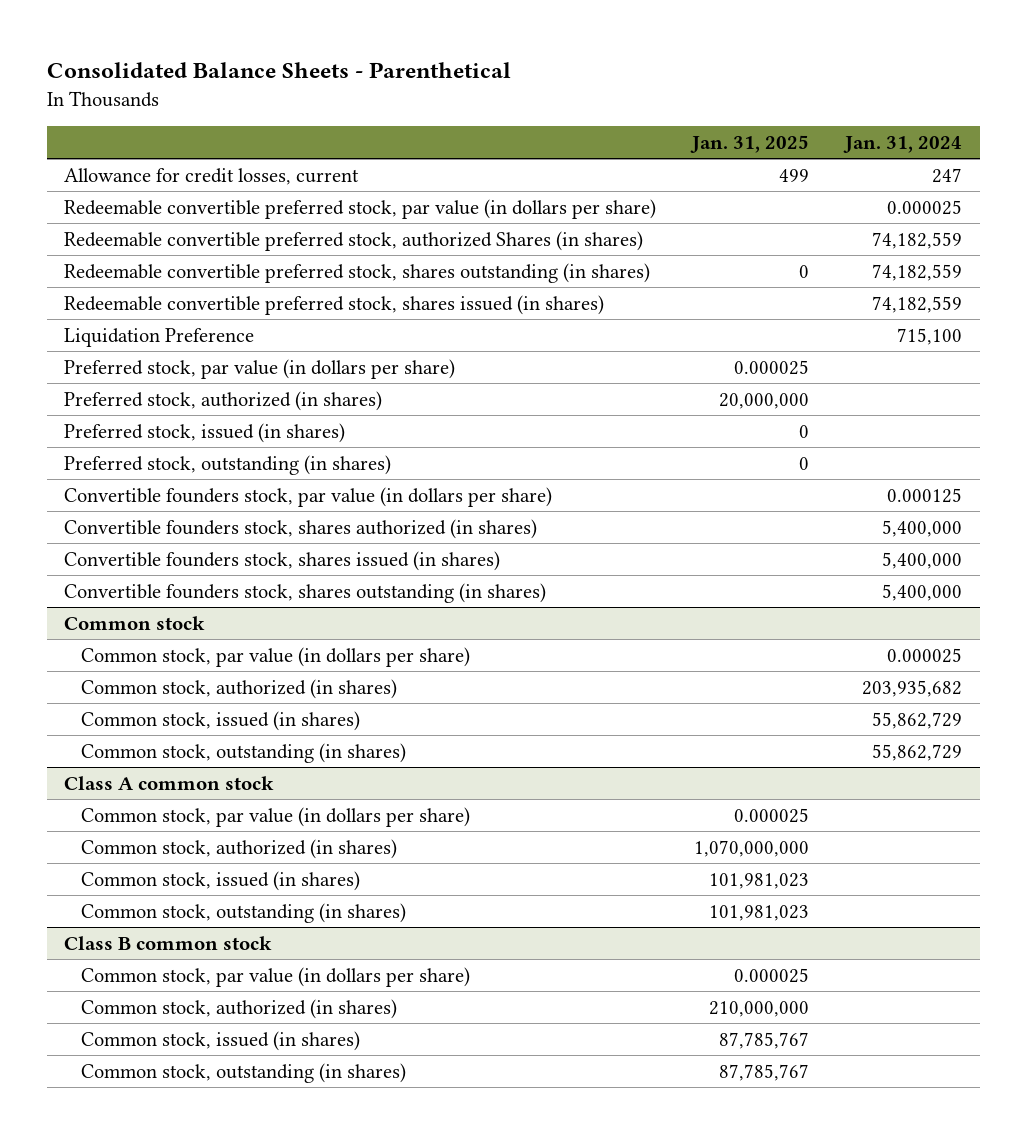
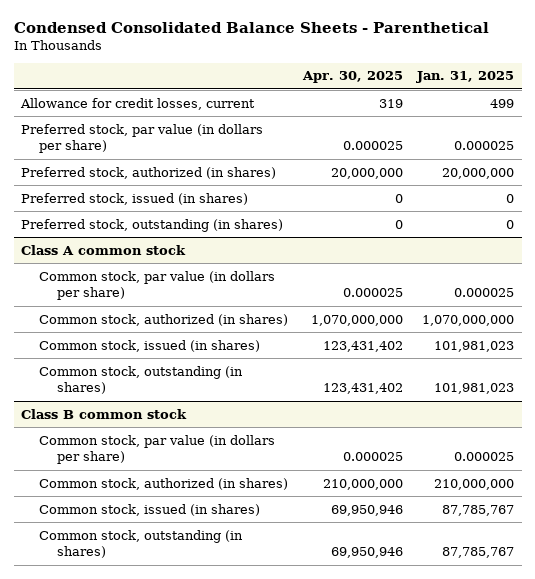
- Consolidated Balance Sheets - Parenthetical
+ Condensed Consolidated Balance Sheets - Parenthetical
- | Jan. 31, 2025 | Jan. 31, 2024
+ | Apr. 30, 2025 | Jan. 31, 2025
- Redeemable convertible preferred stock, par value (in dollars per share) | | 0.000025
- Redeemable convertible preferred stock, authorized Shares (in shares) | | 74,182,559
- Redeemable convertible preferred stock, shares outstanding (in shares) | 0 | 74,182,559
- Redeemable convertible preferred stock, shares issued (in shares) | | 74,182,559
- Liquidation Preference | | 715,100
- Convertible founders stock, par value (in dollars per share) | | 0.000125
- Convertible founders stock, shares authorized (in shares) | | 5,400,000
- Convertible founders stock, shares issued (in shares) | | 5,400,000
- Convertible founders stock, shares outstanding (in shares) | | 5,400,000
- Common stock
- Common stock, par value (in dollars per share) | | 0.000025
- Common stock, authorized (in shares) | | 203,935,682
- Common stock, issued (in shares) | | 55,862,729
- Common stock, outstanding (in shares) | | 55,862,729

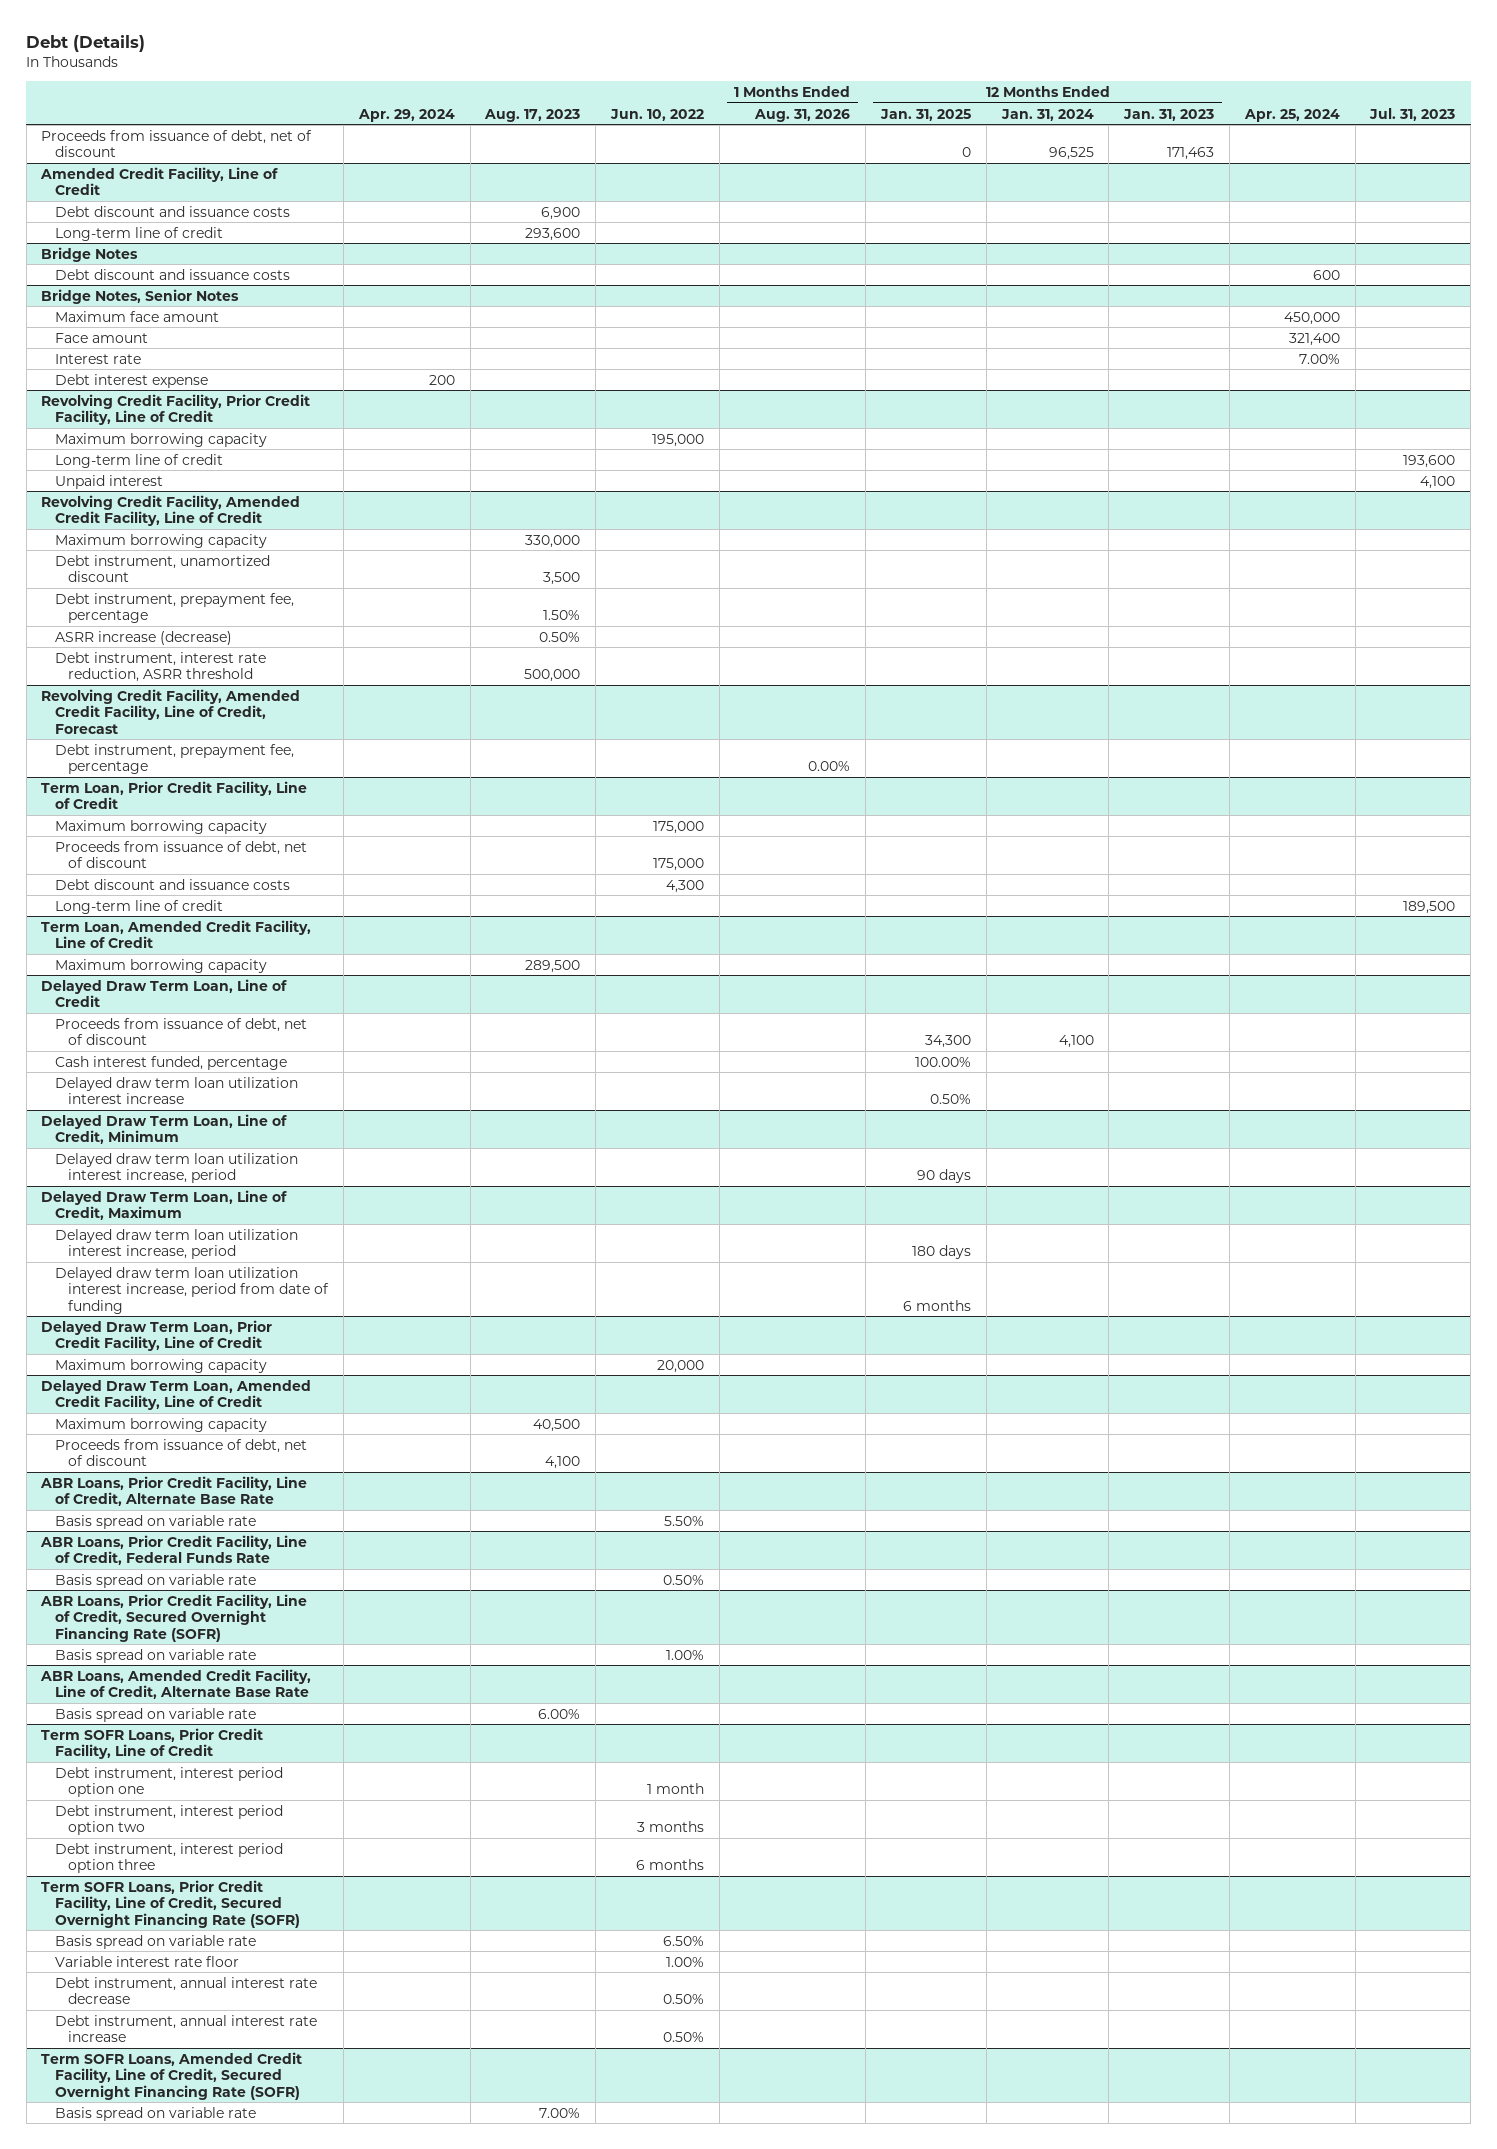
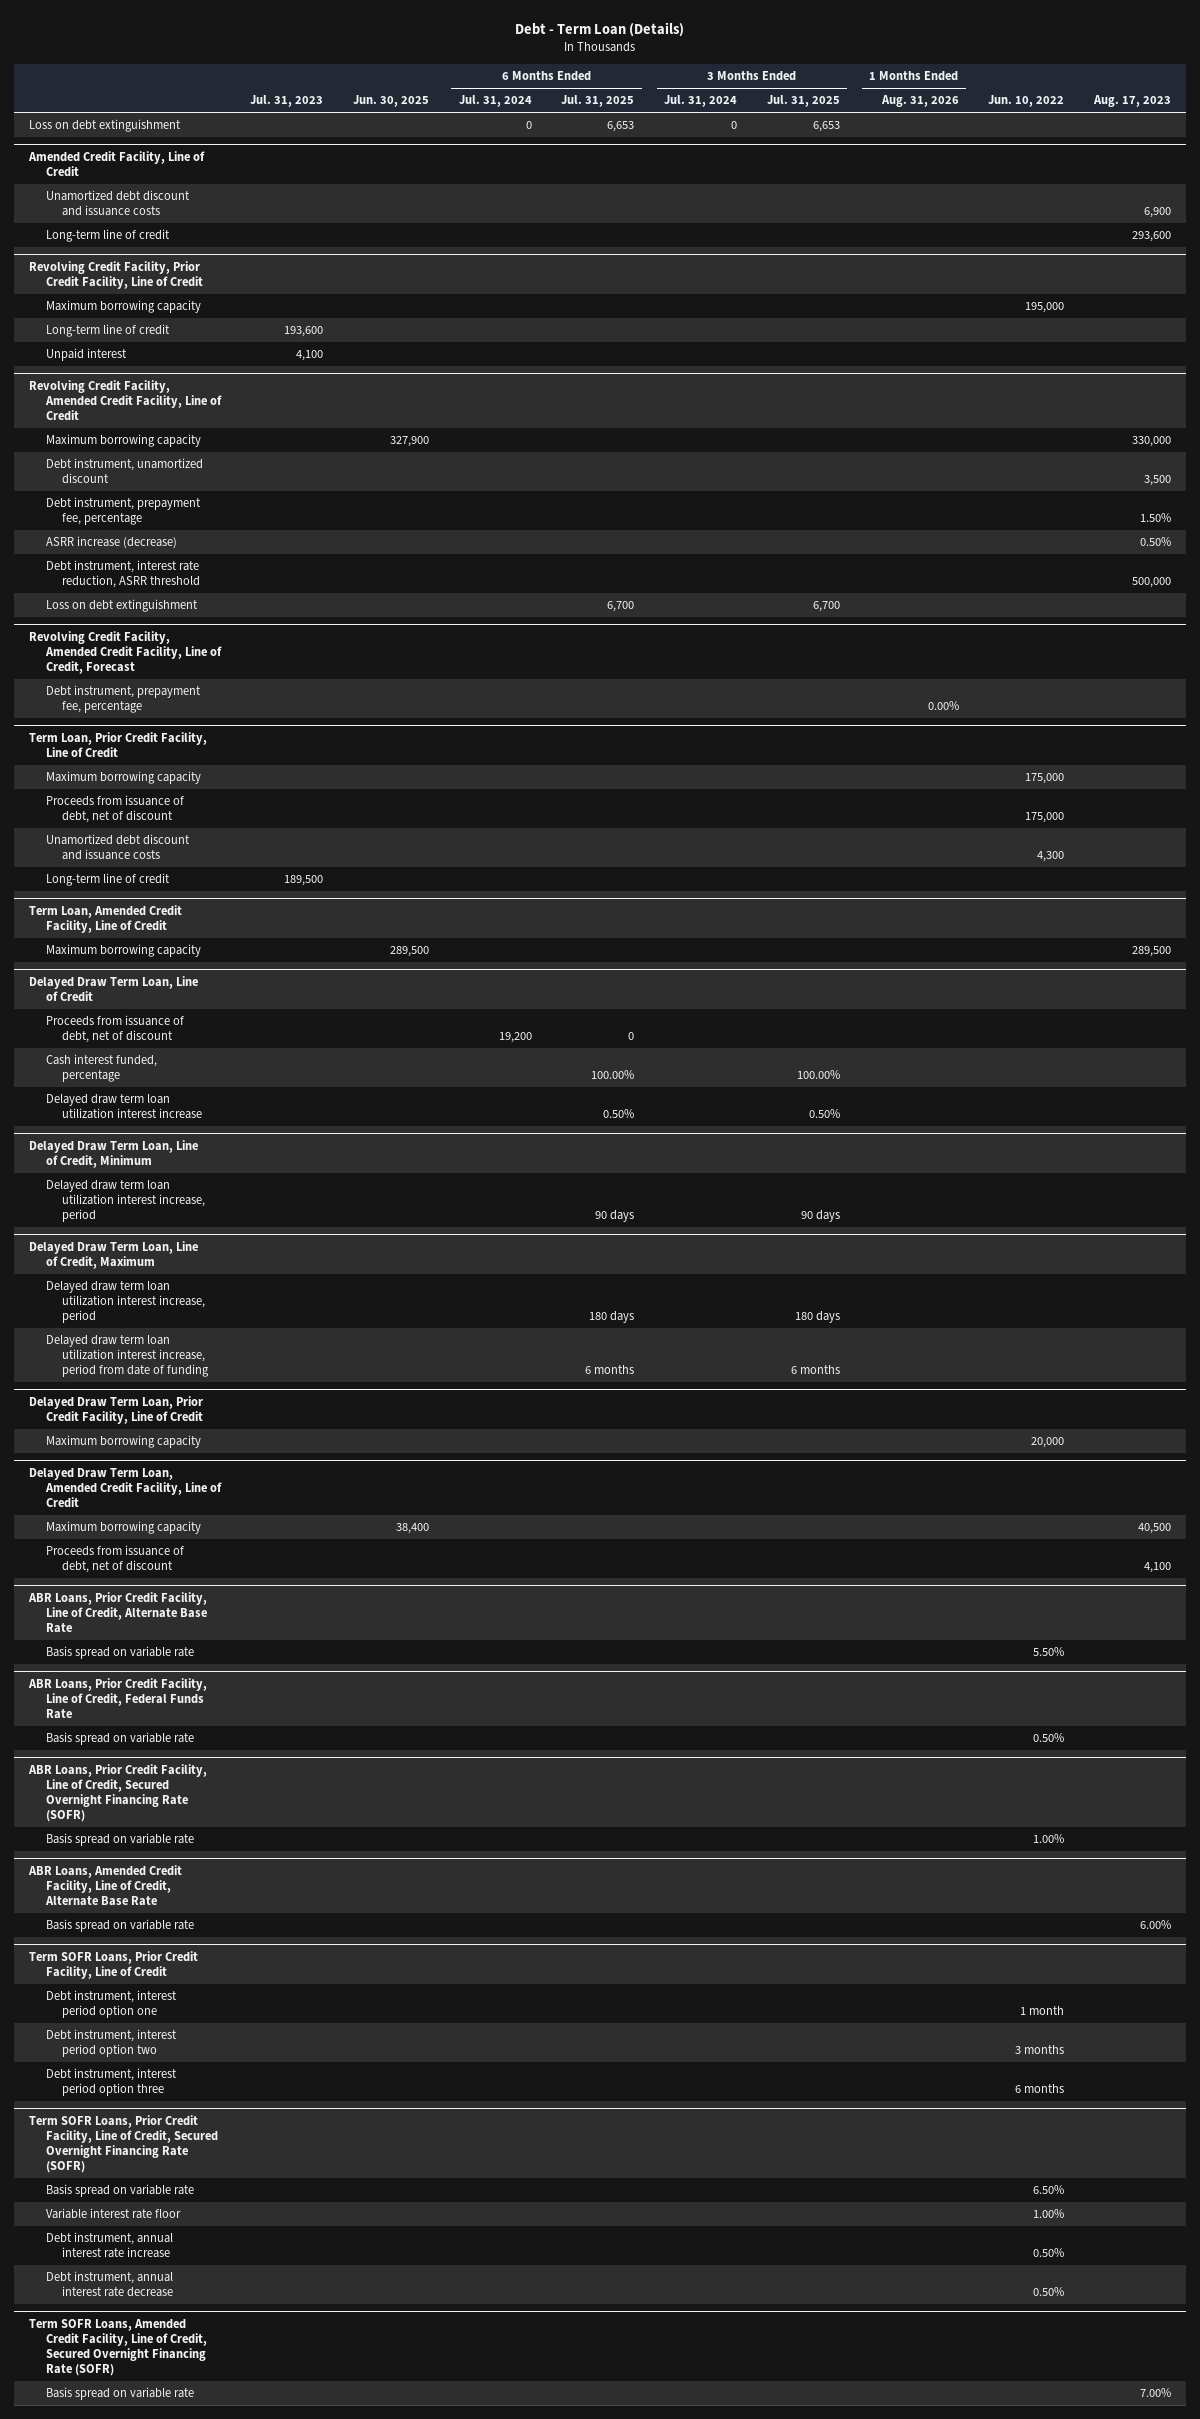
- Debt (Details)
+ Debt - Term Loan (Details)
- | Apr. 29, 2024 | Aug. 17, 2023 | Jun. 10, 2022 | 1 Months Ended Aug. 31, 2026 | 12 Months Ended Jan. 31, 2025 | 12 Months Ended Jan. 31, 2024 | 12 Months Ended Jan. 31, 2023 | Apr. 25, 2024 | Jul. 31, 2023
+ | Jul. 31, 2023 | Jun. 30, 2025 | 6 Months Ended Jul. 31, 2024 | 6 Months Ended Jul. 31, 2025 | 3 Months Ended Jul. 31, 2024 | 3 Months Ended Jul. 31, 2025 | 1 Months Ended Aug. 31, 2026 | Jun. 10, 2022 | Aug. 17, 2023
- Proceeds from issuance of debt, net of discount | | | | | 0 | 96,525 | 171,463 | |
+ Loss on debt extinguishment | | | 0 | 6,653 | 0 | 6,653 | | |
@ Amended Credit Facility, Line of Credit
- Debt discount and issuance costs | | 6,900 | | | | | | |
+ Unamortized debt discount and issuance costs | | | | | | | | | 6,900
- Bridge Notes
- Debt discount and issuance costs | | | | | | | | 600 |
- Bridge Notes, Senior Notes
- Maximum face amount | | | | | | | | 450,000 |
- Face amount | | | | | | | | 321,400 |
- Interest rate | | | | | | | | 7.00% |
- Debt interest expense | 200 | | | | | | | |
@ Revolving Credit Facility, Amended Credit Facility, Line of Credit
+ Loss on debt extinguishment | | | | 6,700 | | 6,700 | | |
@ Term Loan, Prior Credit Facility, Line of Credit
- Debt discount and issuance costs | | | 4,300 | | | | | |
+ Unamortized debt discount and issuance costs | | | | | | | | 4,300 |
@ Term SOFR Loans, Prior Credit Facility, Line of Credit, Secured Overnight Financing Rate (SOFR)
moved down: Debt instrument, annual interest rate decrease | | | | | | | | 0.50% |

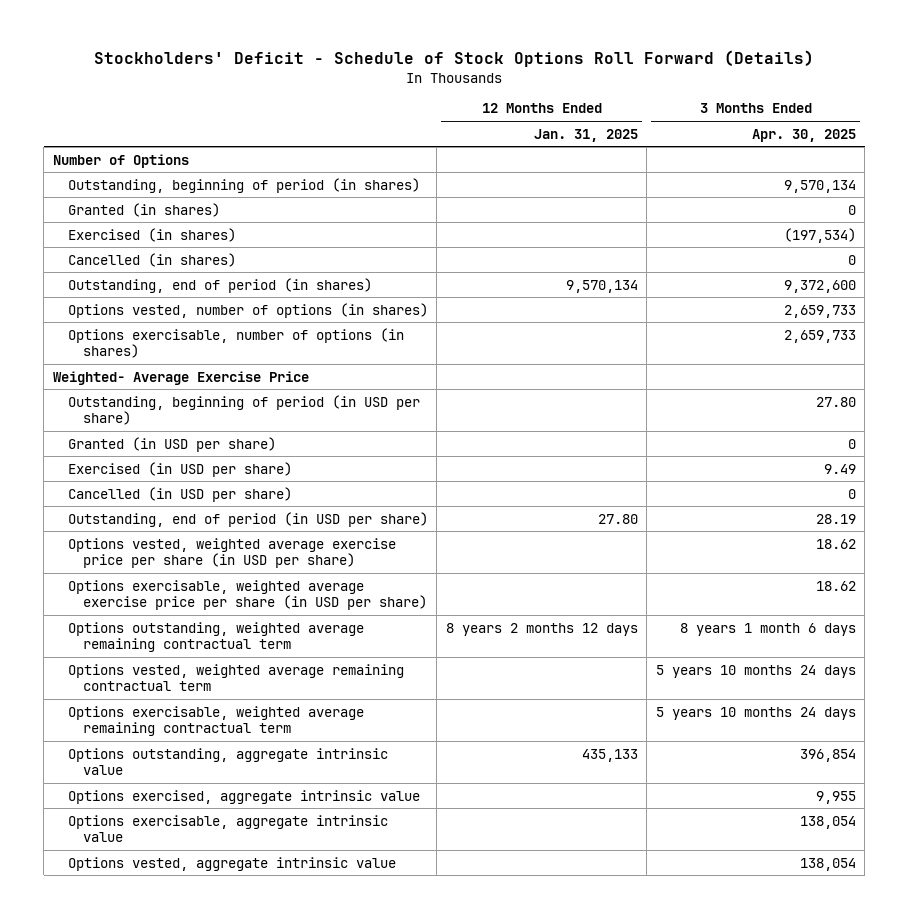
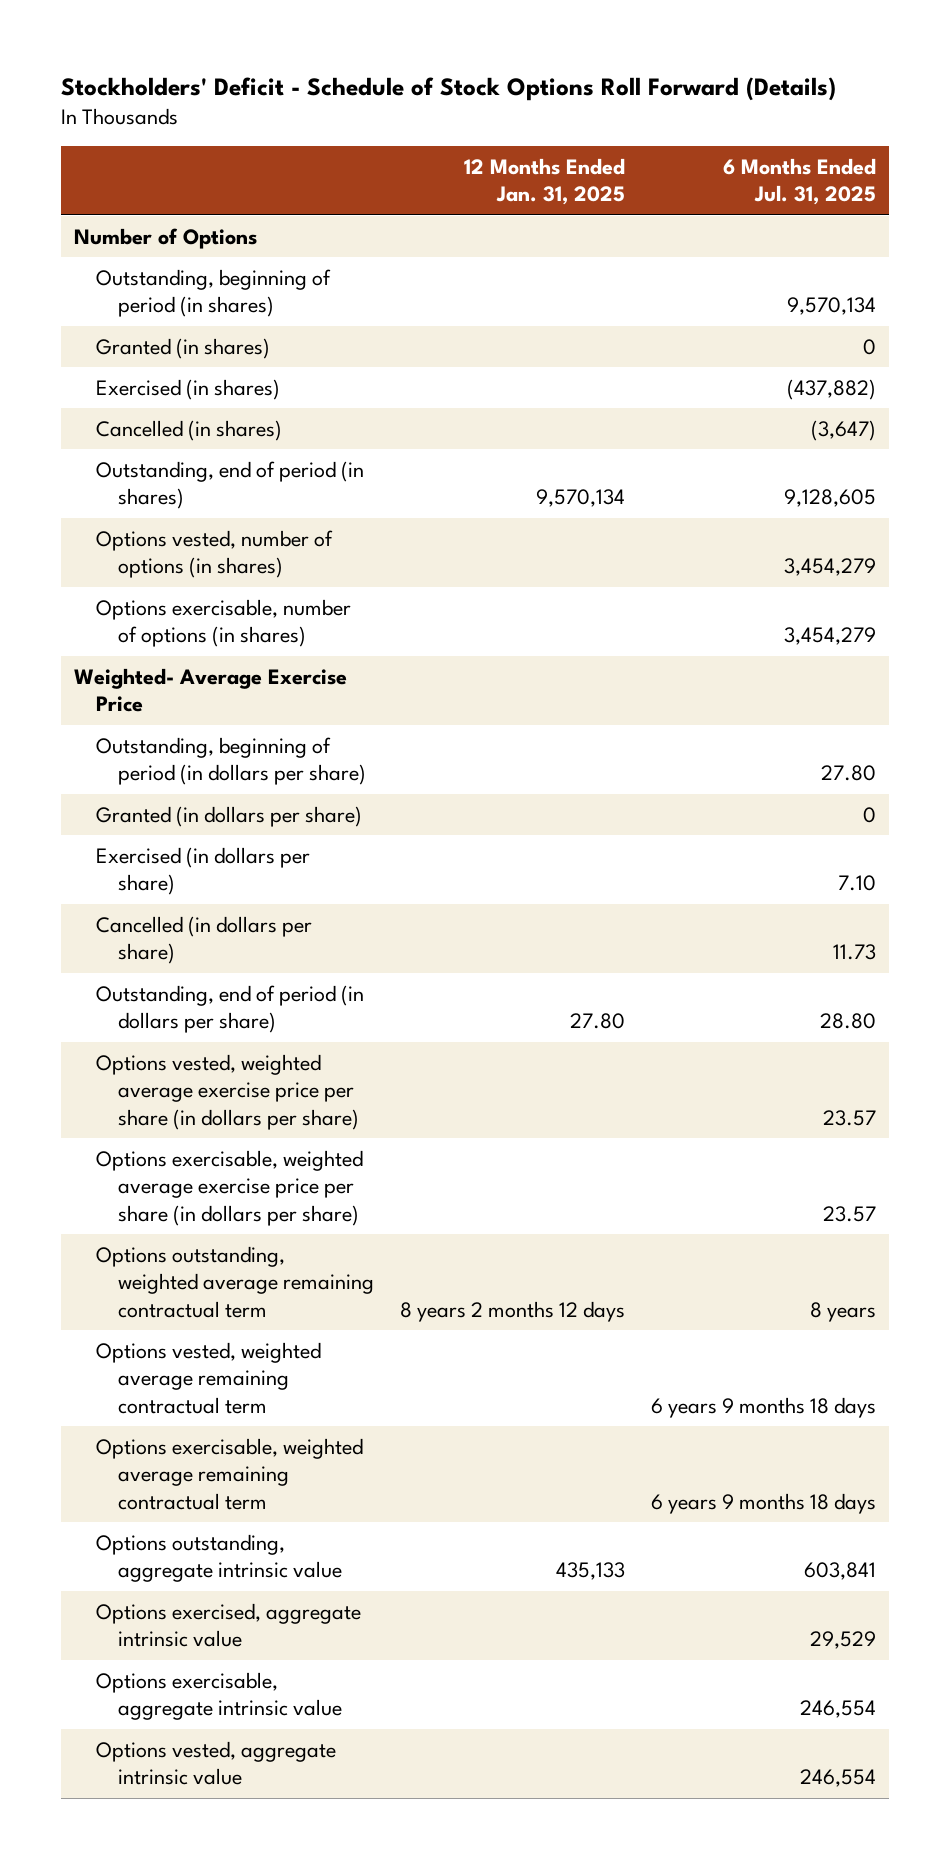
- | 12 Months Ended Jan. 31, 2025 | 3 Months Ended Apr. 30, 2025
+ | 12 Months Ended Jan. 31, 2025 | 6 Months Ended Jul. 31, 2025
- Outstanding, beginning of period (in USD per share) | | 27.80
- Granted (in USD per share) | | 0
- Exercised (in USD per share) | | 9.49
- Cancelled (in USD per share) | | 0
- Outstanding, end of period (in USD per share) | 27.80 | 28.19
- Options vested, weighted average exercise price per share (in USD per share) | | 18.62
- Options exercisable, weighted average exercise price per share (in USD per share) | | 18.62
+ Outstanding, beginning of period (in dollars per share) | | 27.80
+ Granted (in dollars per share) | | 0
+ Exercised (in dollars per share) | | 7.10
+ Cancelled (in dollars per share) | | 11.73
+ Outstanding, end of period (in dollars per share) | 27.80 | 28.80
+ Options vested, weighted average exercise price per share (in dollars per share) | | 23.57
+ Options exercisable, weighted average exercise price per share (in dollars per share) | | 23.57

